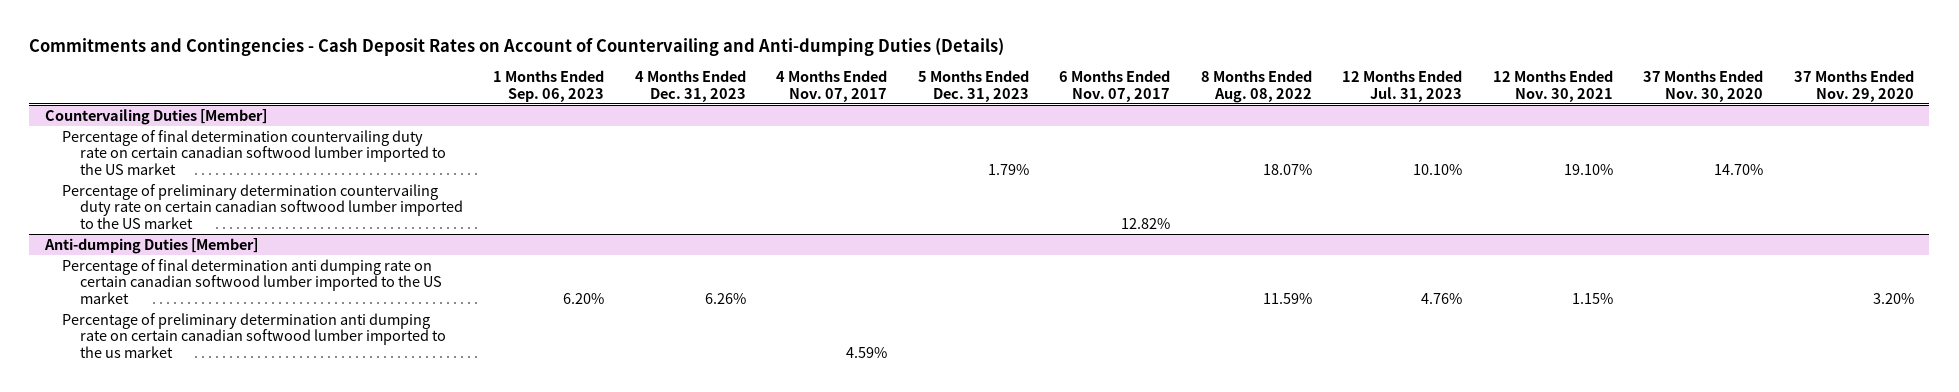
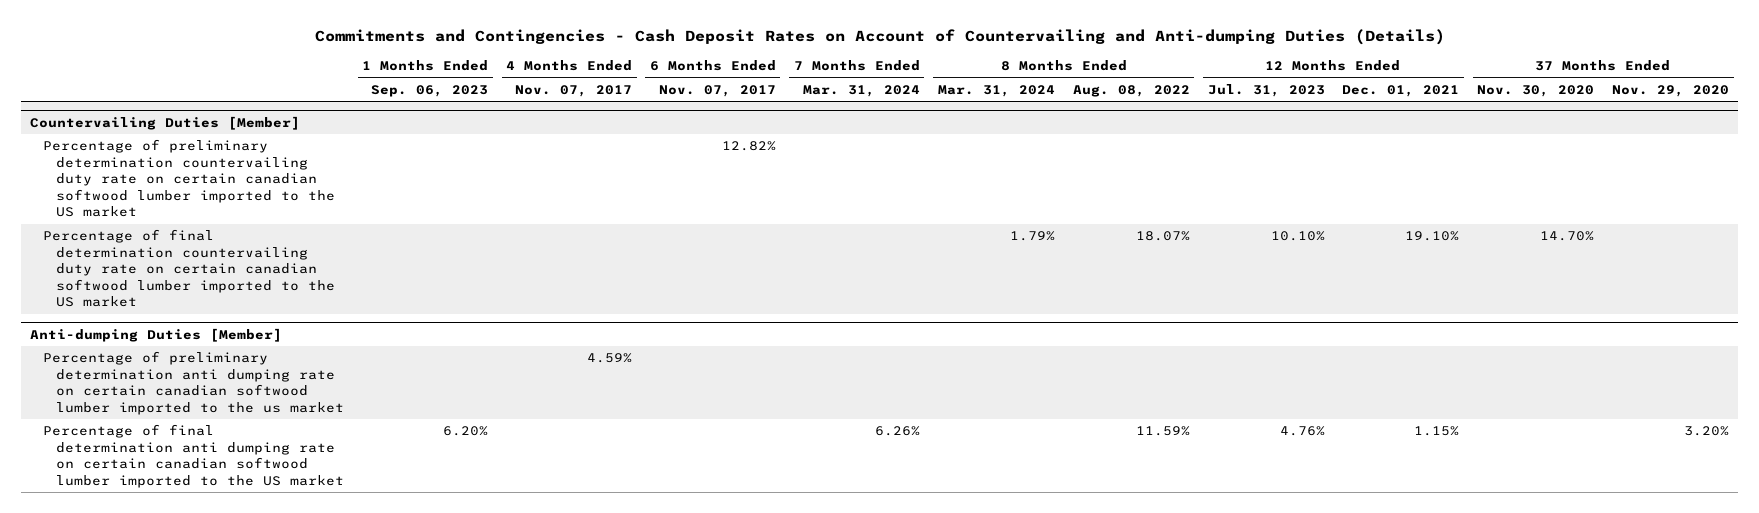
- | 1 Months Ended Sep. 06, 2023 | 4 Months Ended Dec. 31, 2023 | 4 Months Ended Nov. 07, 2017 | 5 Months Ended Dec. 31, 2023 | 6 Months Ended Nov. 07, 2017 | 8 Months Ended Aug. 08, 2022 | 12 Months Ended Jul. 31, 2023 | 12 Months Ended Nov. 30, 2021 | 37 Months Ended Nov. 30, 2020 | 37 Months Ended Nov. 29, 2020
+ | 1 Months Ended Sep. 06, 2023 | 4 Months Ended Nov. 07, 2017 | 6 Months Ended Nov. 07, 2017 | 7 Months Ended Mar. 31, 2024 | 8 Months Ended Mar. 31, 2024 | 8 Months Ended Aug. 08, 2022 | 12 Months Ended Jul. 31, 2023 | 12 Months Ended Dec. 01, 2021 | 37 Months Ended Nov. 30, 2020 | 37 Months Ended Nov. 29, 2020
@ Countervailing Duties [Member]
moved down: Percentage of final determination countervailing duty rate on certain canadian softwood lumber imported to the US market | | | | | 1.79% | 18.07% | 10.10% | 19.10% | 14.70% |
@ Anti-dumping Duties [Member]
moved down: Percentage of final determination anti dumping rate on certain canadian softwood lumber imported to the US market | 6.20% | | | 6.26% | | 11.59% | 4.76% | 1.15% | | 3.20%

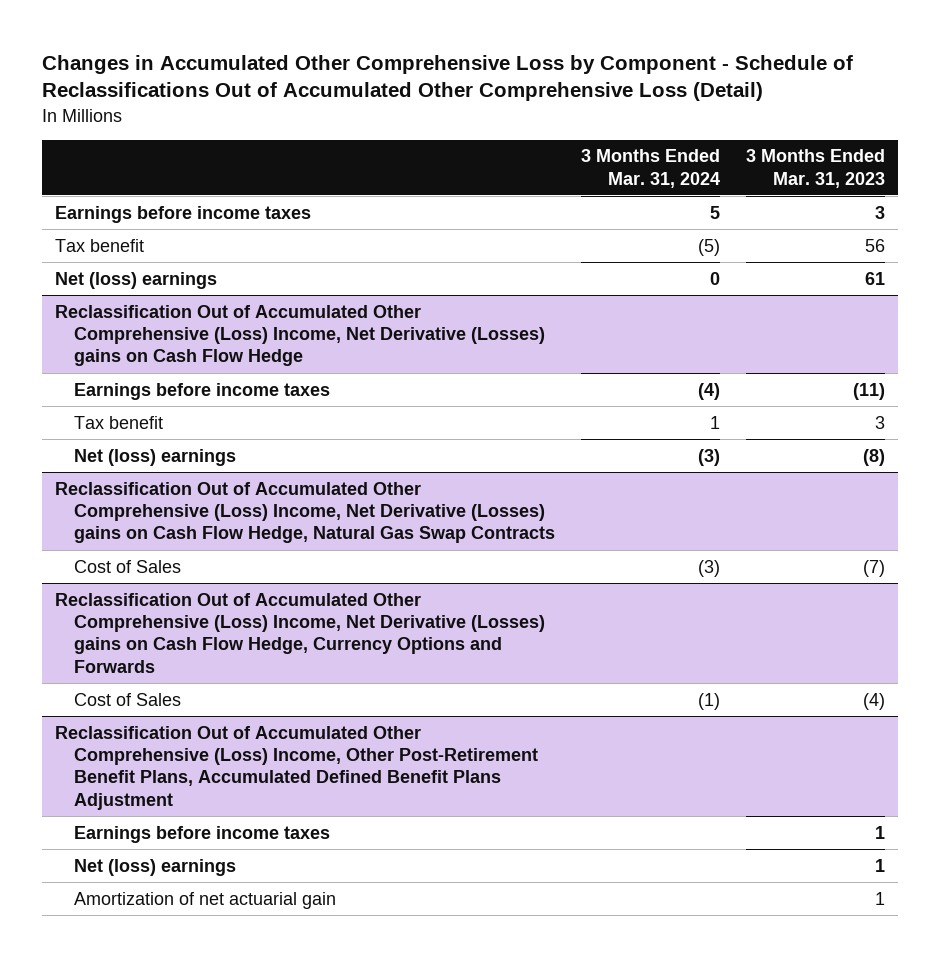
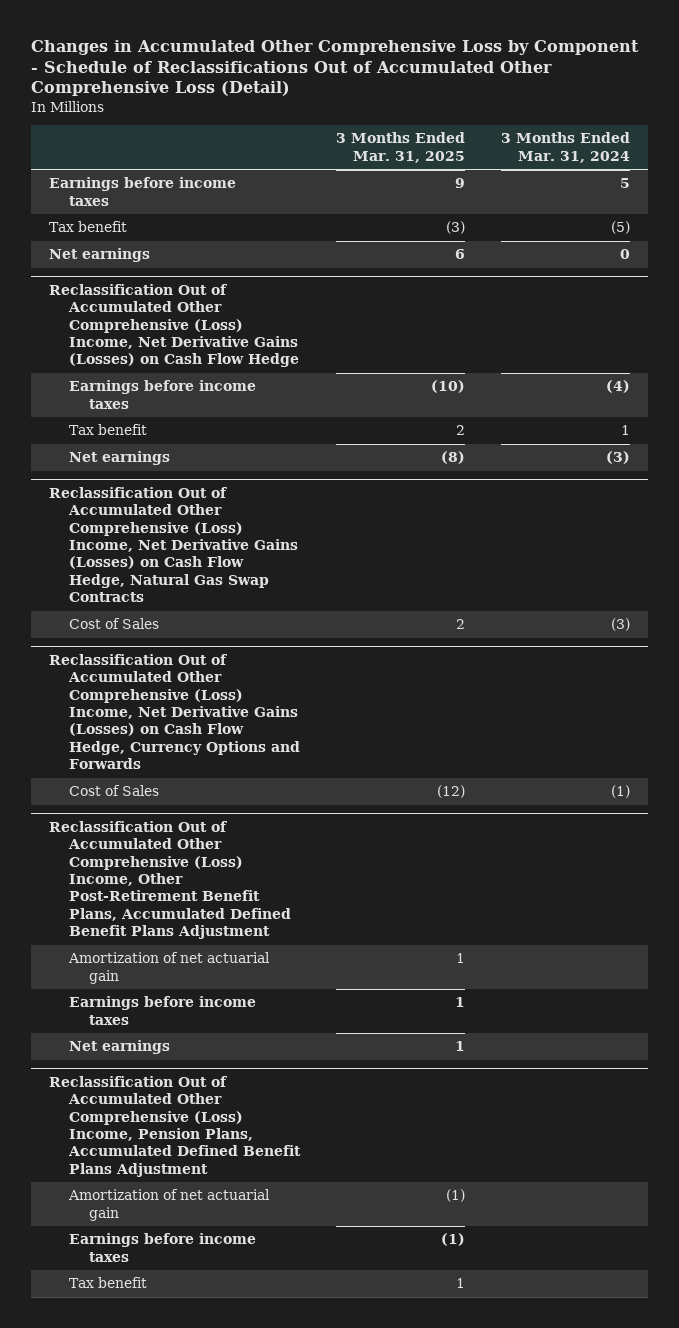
- | 3 Months Ended Mar. 31, 2024 | 3 Months Ended Mar. 31, 2023
+ | 3 Months Ended Mar. 31, 2025 | 3 Months Ended Mar. 31, 2024
- Net (loss) earnings | 0 | 61
- Reclassification Out of Accumulated Other Comprehensive (Loss) Income, Net Derivative (Losses) gains on Cash Flow Hedge
+ Net earnings | 6 | 0
+ Reclassification Out of Accumulated Other Comprehensive (Loss) Income, Net Derivative Gains (Losses) on Cash Flow Hedge
- Net (loss) earnings | (3) | (8)
- Reclassification Out of Accumulated Other Comprehensive (Loss) Income, Net Derivative (Losses) gains on Cash Flow Hedge, Natural Gas Swap Contracts
+ Net earnings | (8) | (3)
+ Reclassification Out of Accumulated Other Comprehensive (Loss) Income, Net Derivative Gains (Losses) on Cash Flow Hedge, Natural Gas Swap Contracts
- Reclassification Out of Accumulated Other Comprehensive (Loss) Income, Net Derivative (Losses) gains on Cash Flow Hedge, Currency Options and Forwards
+ Reclassification Out of Accumulated Other Comprehensive (Loss) Income, Net Derivative Gains (Losses) on Cash Flow Hedge, Currency Options and Forwards
@ Reclassification Out of Accumulated Other Comprehensive (Loss) Income, Other Post-Retirement Benefit Plans, Accumulated Defined Benefit Plans Adjustment
- Net (loss) earnings | | 1
moved down: Earnings before income taxes | 1 |
+ Net earnings | 1 |
+ Reclassification Out of Accumulated Other Comprehensive (Loss) Income, Pension Plans, Accumulated Defined Benefit Plans Adjustment
+ Amortization of net actuarial gain | (1) |
+ Earnings before income taxes | (1) |
+ Tax benefit | 1 |

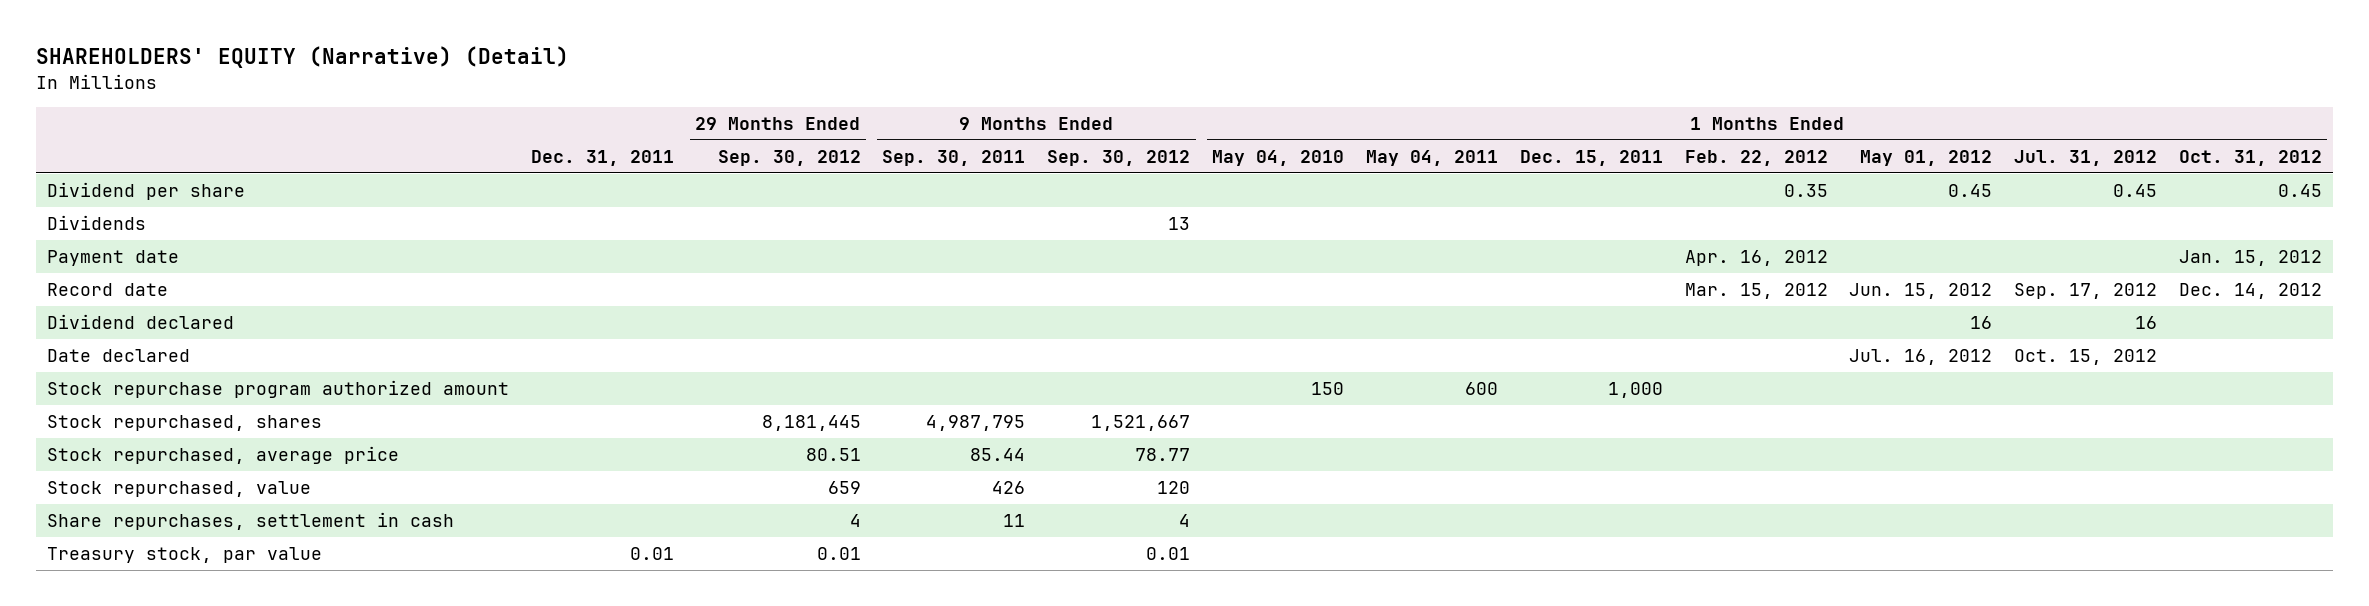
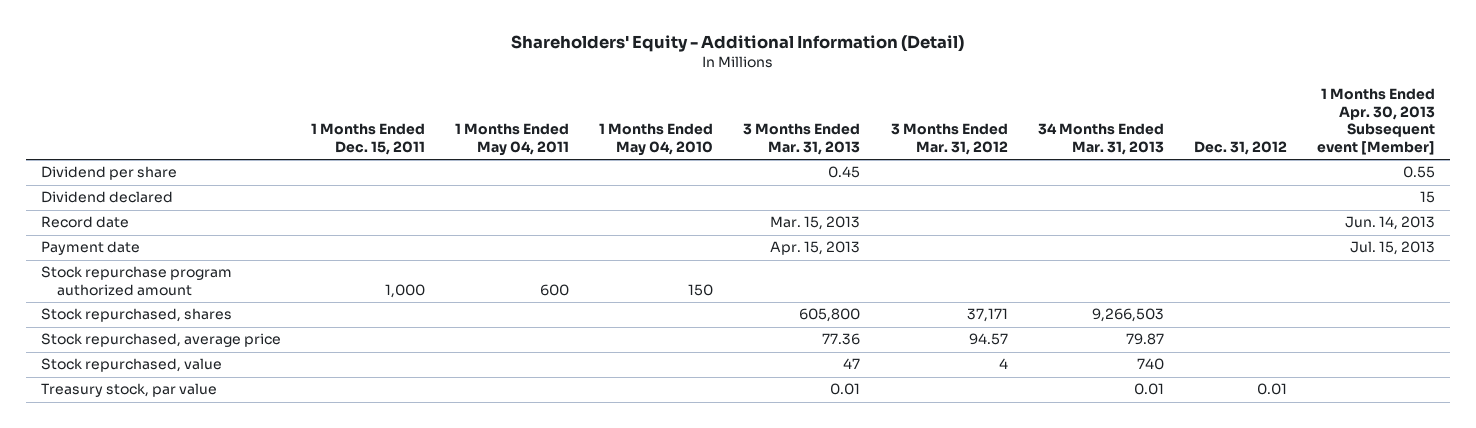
- SHAREHOLDERS' EQUITY (Narrative) (Detail)
+ Shareholders' Equity - Additional Information (Detail)
- | Dec. 31, 2011 | 29 Months Ended Sep. 30, 2012 | 9 Months Ended Sep. 30, 2011 | 9 Months Ended Sep. 30, 2012 | 1 Months Ended May 04, 2010 | 1 Months Ended May 04, 2011 | 1 Months Ended Dec. 15, 2011 | 1 Months Ended Feb. 22, 2012 | 1 Months Ended May 01, 2012 | 1 Months Ended Jul. 31, 2012 | 1 Months Ended Oct. 31, 2012
+ | 1 Months Ended Dec. 15, 2011 | 1 Months Ended May 04, 2011 | 1 Months Ended May 04, 2010 | 3 Months Ended Mar. 31, 2013 | 3 Months Ended Mar. 31, 2012 | 34 Months Ended Mar. 31, 2013 | Dec. 31, 2012 | 1 Months Ended Apr. 30, 2013 Subsequent event [Member]
- Dividends | | | | 13 | | | | | | |
- Date declared | | | | | | | | | Jul. 16, 2012 | Oct. 15, 2012 |
moved down: Record date | | | | Mar. 15, 2013 | | | | Jun. 14, 2013
moved down: Payment date | | | | Apr. 15, 2013 | | | | Jul. 15, 2013
- Share repurchases, settlement in cash | | 4 | 11 | 4 | | | | | | |

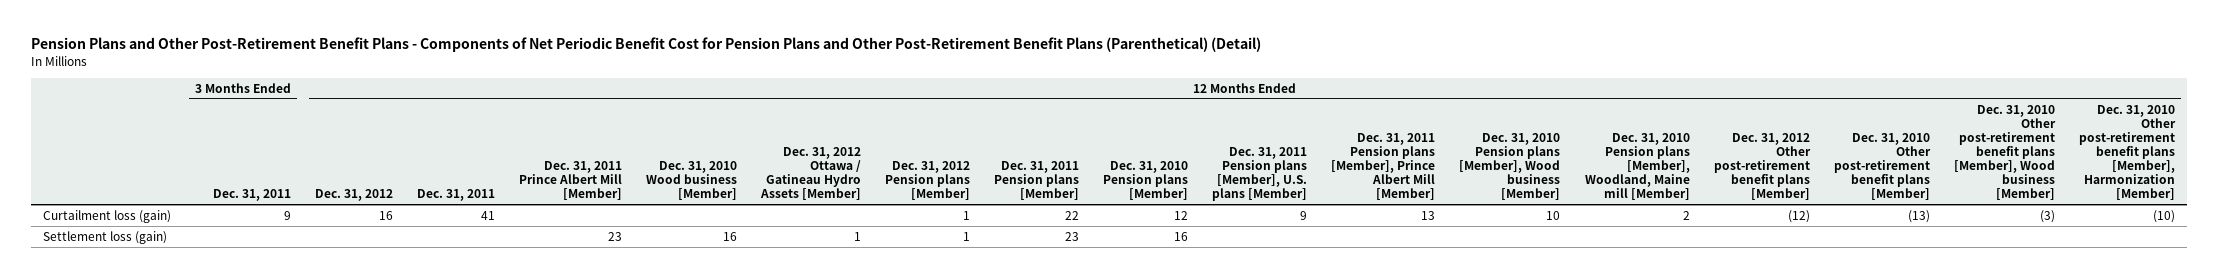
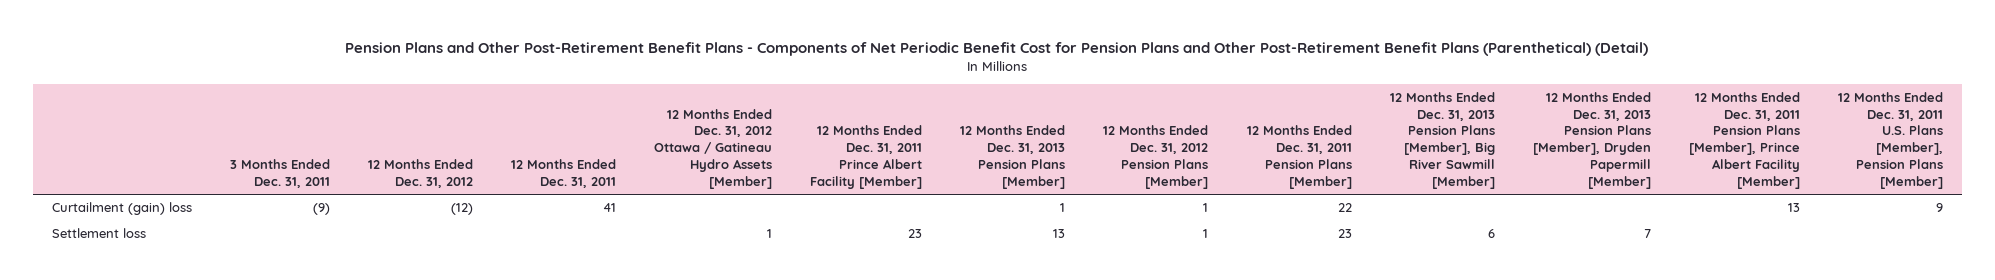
- | 3 Months Ended Dec. 31, 2011 | 12 Months Ended Dec. 31, 2012 | 12 Months Ended Dec. 31, 2011 | 12 Months Ended Dec. 31, 2011 Prince Albert Mill [Member] | 12 Months Ended Dec. 31, 2010 Wood business [Member] | 12 Months Ended Dec. 31, 2012 Ottawa / Gatineau Hydro Assets [Member] | 12 Months Ended Dec. 31, 2012 Pension plans [Member] | 12 Months Ended Dec. 31, 2011 Pension plans [Member] | 12 Months Ended Dec. 31, 2010 Pension plans [Member] | 12 Months Ended Dec. 31, 2011 Pension plans [Member], U.S. plans [Member] | 12 Months Ended Dec. 31, 2011 Pension plans [Member], Prince Albert Mill [Member] | 12 Months Ended Dec. 31, 2010 Pension plans [Member], Wood business [Member] | 12 Months Ended Dec. 31, 2010 Pension plans [Member], Woodland, Maine mill [Member] | 12 Months Ended Dec. 31, 2012 Other post-retirement benefit plans [Member] | 12 Months Ended Dec. 31, 2010 Other post-retirement benefit plans [Member] | 12 Months Ended Dec. 31, 2010 Other post-retirement benefit plans [Member], Wood business [Member] | 12 Months Ended Dec. 31, 2010 Other post-retirement benefit plans [Member], Harmonization [Member]
+ | 3 Months Ended Dec. 31, 2011 | 12 Months Ended Dec. 31, 2012 | 12 Months Ended Dec. 31, 2011 | 12 Months Ended Dec. 31, 2012 Ottawa / Gatineau Hydro Assets [Member] | 12 Months Ended Dec. 31, 2011 Prince Albert Facility [Member] | 12 Months Ended Dec. 31, 2013 Pension Plans [Member] | 12 Months Ended Dec. 31, 2012 Pension Plans [Member] | 12 Months Ended Dec. 31, 2011 Pension Plans [Member] | 12 Months Ended Dec. 31, 2013 Pension Plans [Member], Big River Sawmill [Member] | 12 Months Ended Dec. 31, 2013 Pension Plans [Member], Dryden Papermill [Member] | 12 Months Ended Dec. 31, 2011 Pension Plans [Member], Prince Albert Facility [Member] | 12 Months Ended Dec. 31, 2011 U.S. Plans [Member], Pension Plans [Member]
- Curtailment loss (gain) | 9 | 16 | 41 | | | | 1 | 22 | 12 | 9 | 13 | 10 | 2 | (12) | (13) | (3) | (10)
- Settlement loss (gain) | | | | 23 | 16 | 1 | 1 | 23 | 16 | | | | | | | |
+ Curtailment (gain) loss | (9) | (12) | 41 | | | 1 | 1 | 22 | | | 13 | 9
+ Settlement loss | | | | 1 | 23 | 13 | 1 | 23 | 6 | 7 | |

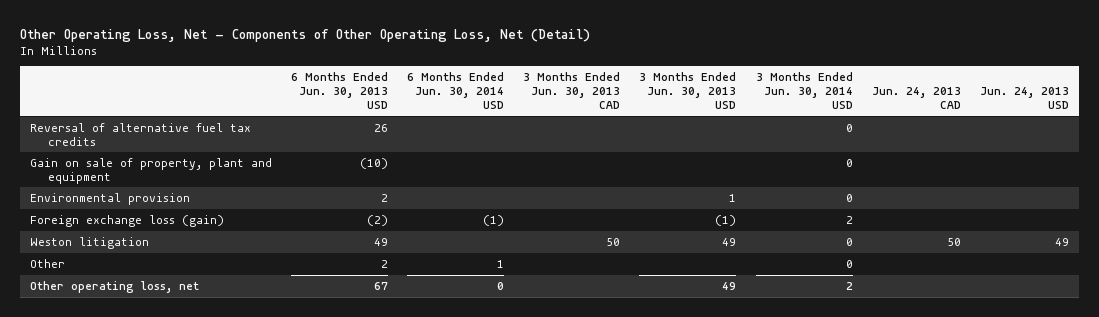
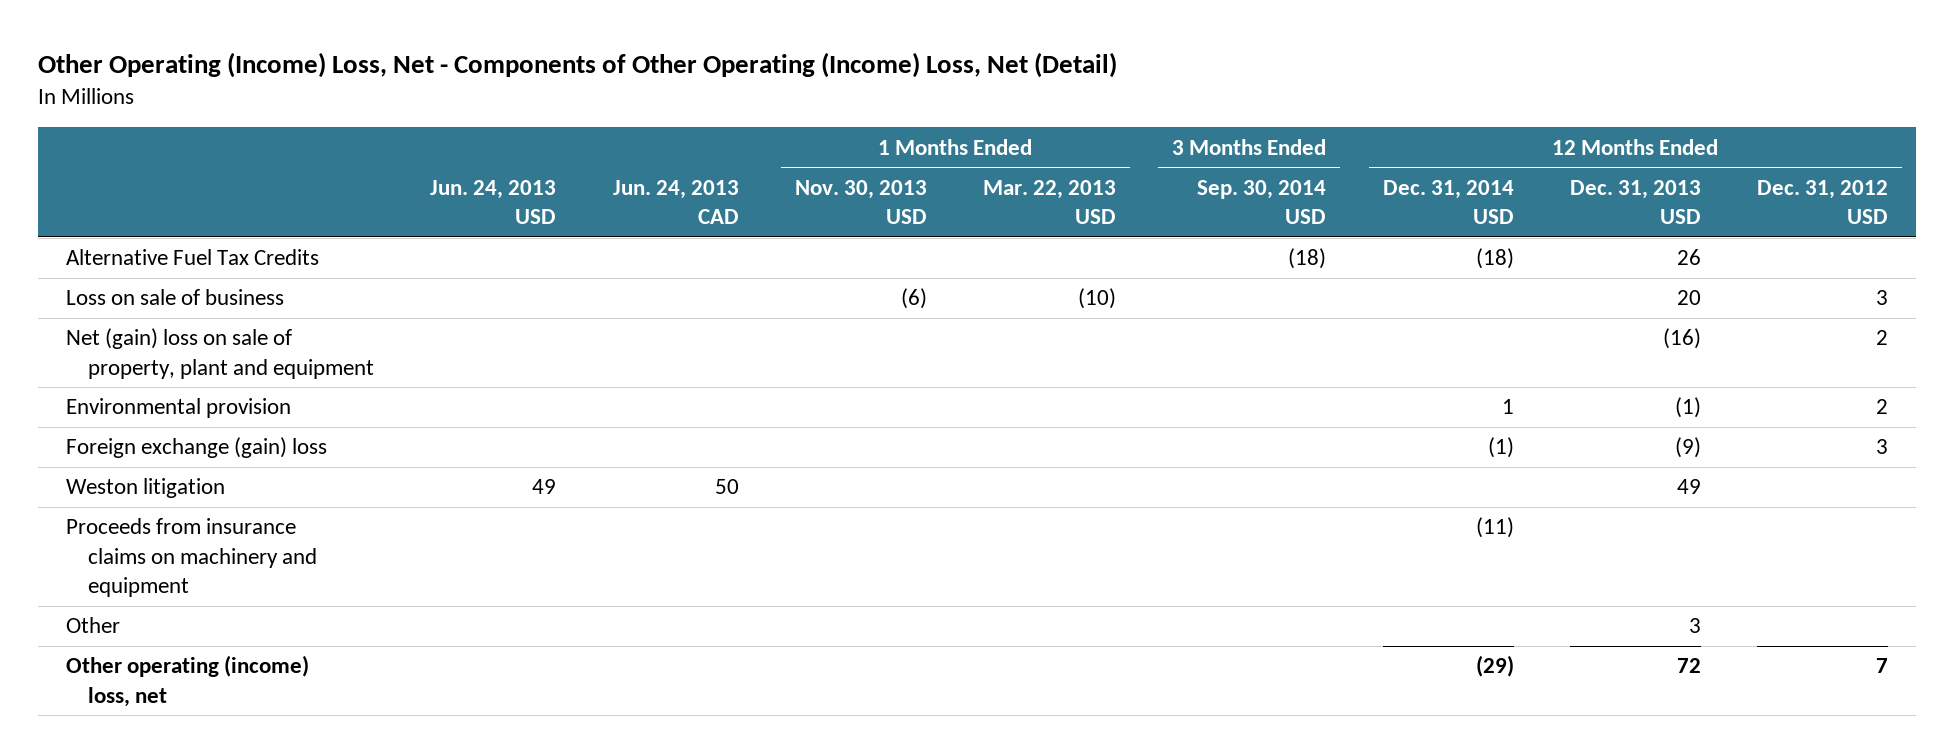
- Other Operating Loss, Net - Components of Other Operating Loss, Net (Detail)
+ Other Operating (Income) Loss, Net - Components of Other Operating (Income) Loss, Net (Detail)
- | 6 Months Ended Jun. 30, 2013 USD | 6 Months Ended Jun. 30, 2014 USD | 3 Months Ended Jun. 30, 2013 CAD | 3 Months Ended Jun. 30, 2013 USD | 3 Months Ended Jun. 30, 2014 USD | Jun. 24, 2013 CAD | Jun. 24, 2013 USD
+ | Jun. 24, 2013 USD | Jun. 24, 2013 CAD | 1 Months Ended Nov. 30, 2013 USD | 1 Months Ended Mar. 22, 2013 USD | 3 Months Ended Sep. 30, 2014 USD | 12 Months Ended Dec. 31, 2014 USD | 12 Months Ended Dec. 31, 2013 USD | 12 Months Ended Dec. 31, 2012 USD
- Reversal of alternative fuel tax credits | 26 | | | | 0 | |
- Gain on sale of property, plant and equipment | (10) | | | | 0 | |
+ Alternative Fuel Tax Credits | | | | | (18) | (18) | 26 |
+ Loss on sale of business | | | (6) | (10) | | | 20 | 3
+ Net (gain) loss on sale of property, plant and equipment | | | | | | | (16) | 2
- Foreign exchange loss (gain) | (2) | (1) | | (1) | 2 | |
+ Foreign exchange (gain) loss | | | | | | (1) | (9) | 3
+ Proceeds from insurance claims on machinery and equipment | | | | | | (11) | |
- Other operating loss, net | 67 | 0 | | 49 | 2 | |
+ Other operating (income) loss, net | | | | | | (29) | 72 | 7

